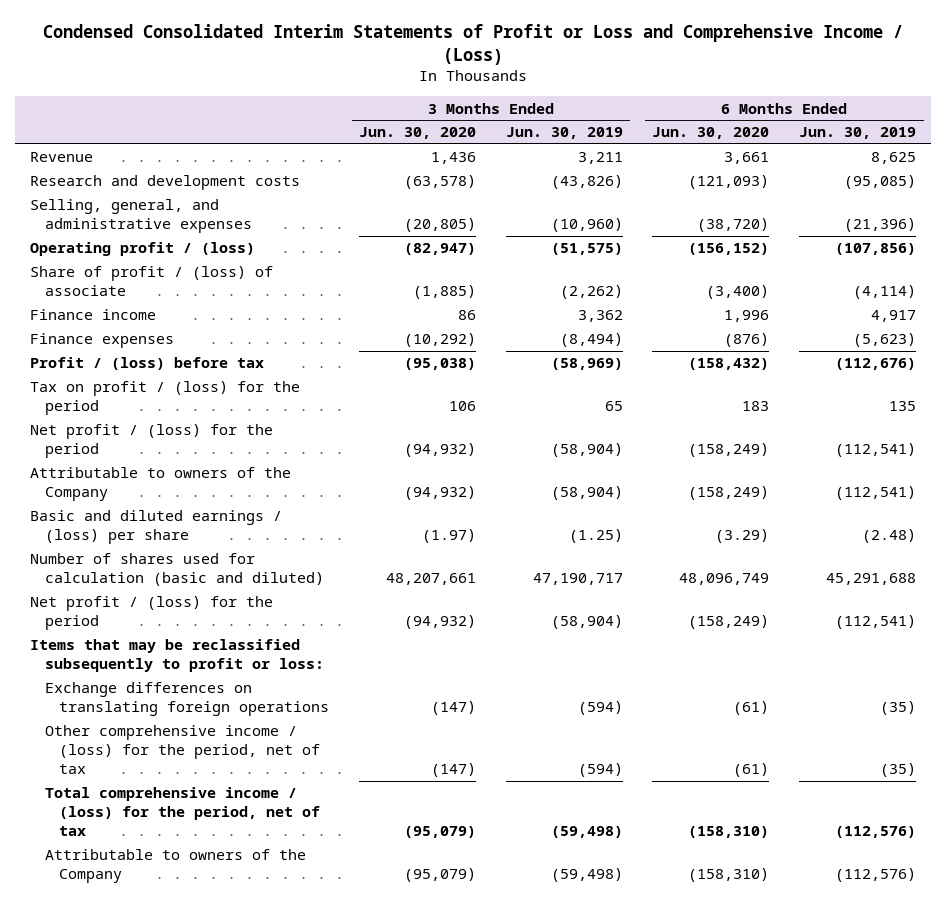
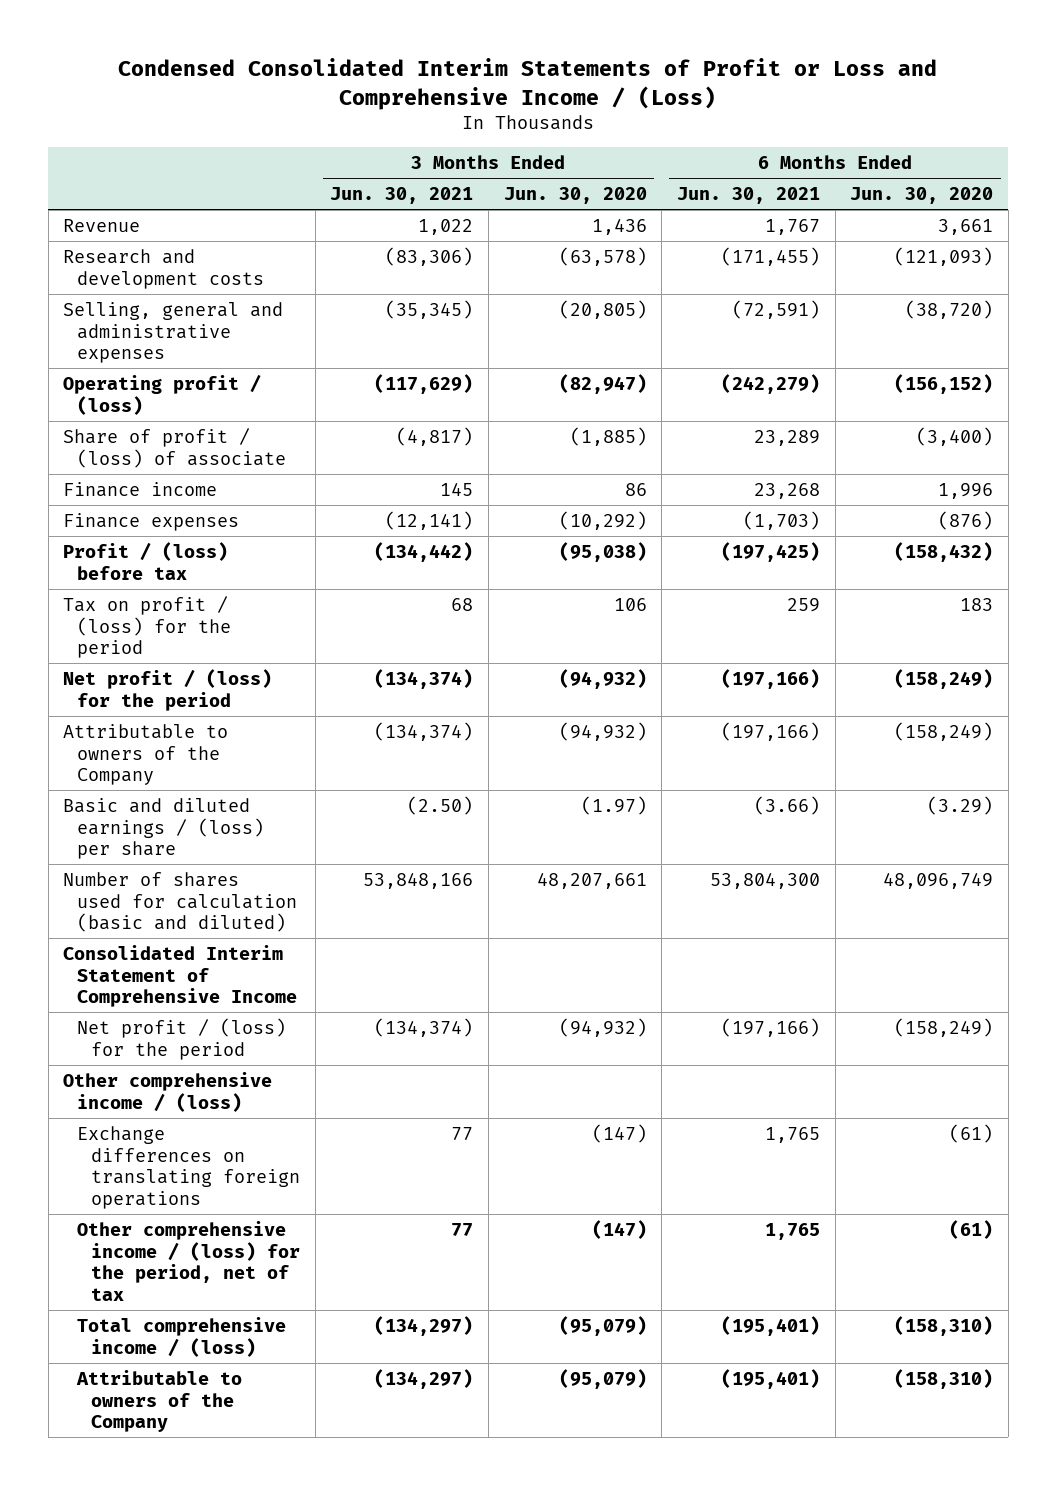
- | 3 Months Ended Jun. 30, 2020 | 3 Months Ended Jun. 30, 2019 | 6 Months Ended Jun. 30, 2020 | 6 Months Ended Jun. 30, 2019
+ | 3 Months Ended Jun. 30, 2021 | 3 Months Ended Jun. 30, 2020 | 6 Months Ended Jun. 30, 2021 | 6 Months Ended Jun. 30, 2020
- Selling, general, and administrative expenses | (20,805) | (10,960) | (38,720) | (21,396)
+ Selling, general and administrative expenses | (35,345) | (20,805) | (72,591) | (38,720)
+ Consolidated Interim Statement of Comprehensive Income
- Items that may be reclassified subsequently to profit or loss:
+ Other comprehensive income / (loss)
- Total comprehensive income / (loss) for the period, net of tax | (95,079) | (59,498) | (158,310) | (112,576)
+ Total comprehensive income / (loss) | (134,297) | (95,079) | (195,401) | (158,310)

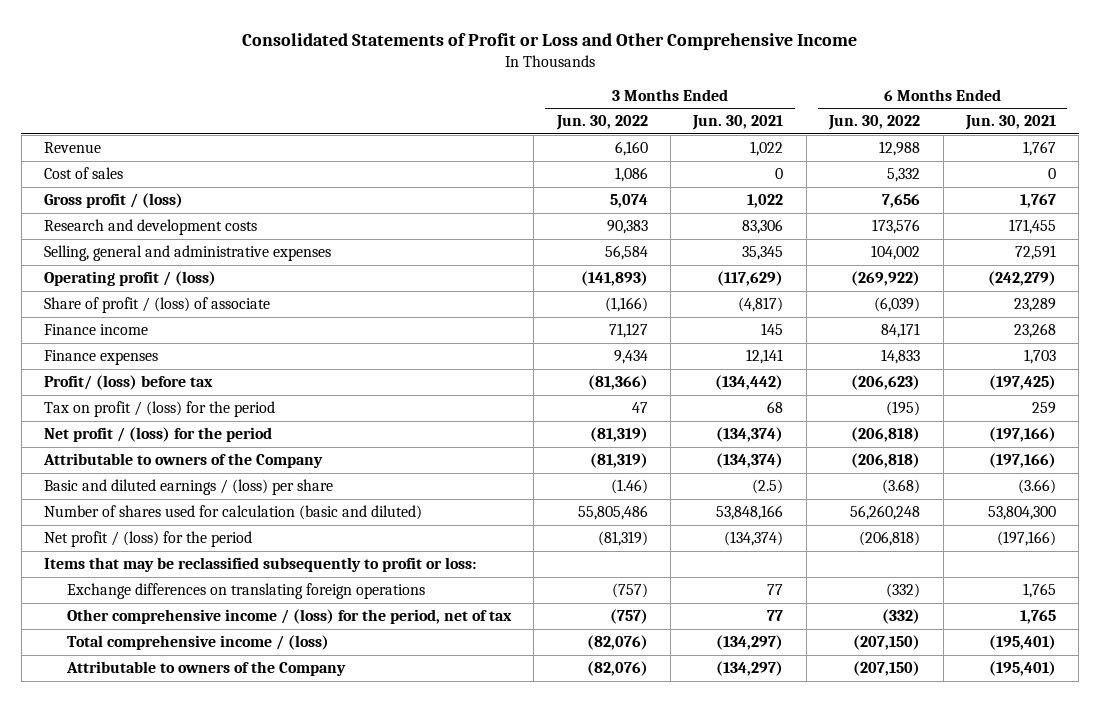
- Condensed Consolidated Interim Statements of Profit or Loss and Comprehensive Income / (Loss)
+ Consolidated Statements of Profit or Loss and Other Comprehensive Income
- | 3 Months Ended Jun. 30, 2021 | 3 Months Ended Jun. 30, 2020 | 6 Months Ended Jun. 30, 2021 | 6 Months Ended Jun. 30, 2020
+ | 3 Months Ended Jun. 30, 2022 | 3 Months Ended Jun. 30, 2021 | 6 Months Ended Jun. 30, 2022 | 6 Months Ended Jun. 30, 2021
- Research and development costs | (83,306) | (63,578) | (171,455) | (121,093)
- Selling, general and administrative expenses | (35,345) | (20,805) | (72,591) | (38,720)
+ Cost of sales | 1,086 | 0 | 5,332 | 0
+ Gross profit / (loss) | 5,074 | 1,022 | 7,656 | 1,767
+ Research and development costs | 90,383 | 83,306 | 173,576 | 171,455
+ Selling, general and administrative expenses | 56,584 | 35,345 | 104,002 | 72,591
- Finance expenses | (12,141) | (10,292) | (1,703) | (876)
- Profit / (loss) before tax | (134,442) | (95,038) | (197,425) | (158,432)
+ Finance expenses | 9,434 | 12,141 | 14,833 | 1,703
+ Profit/ (loss) before tax | (81,366) | (134,442) | (206,623) | (197,425)
- Basic and diluted earnings / (loss) per share | (2.50) | (1.97) | (3.66) | (3.29)
+ Basic and diluted earnings / (loss) per share | (1.46) | (2.5) | (3.68) | (3.66)
- Consolidated Interim Statement of Comprehensive Income
- Other comprehensive income / (loss)
+ Items that may be reclassified subsequently to profit or loss:

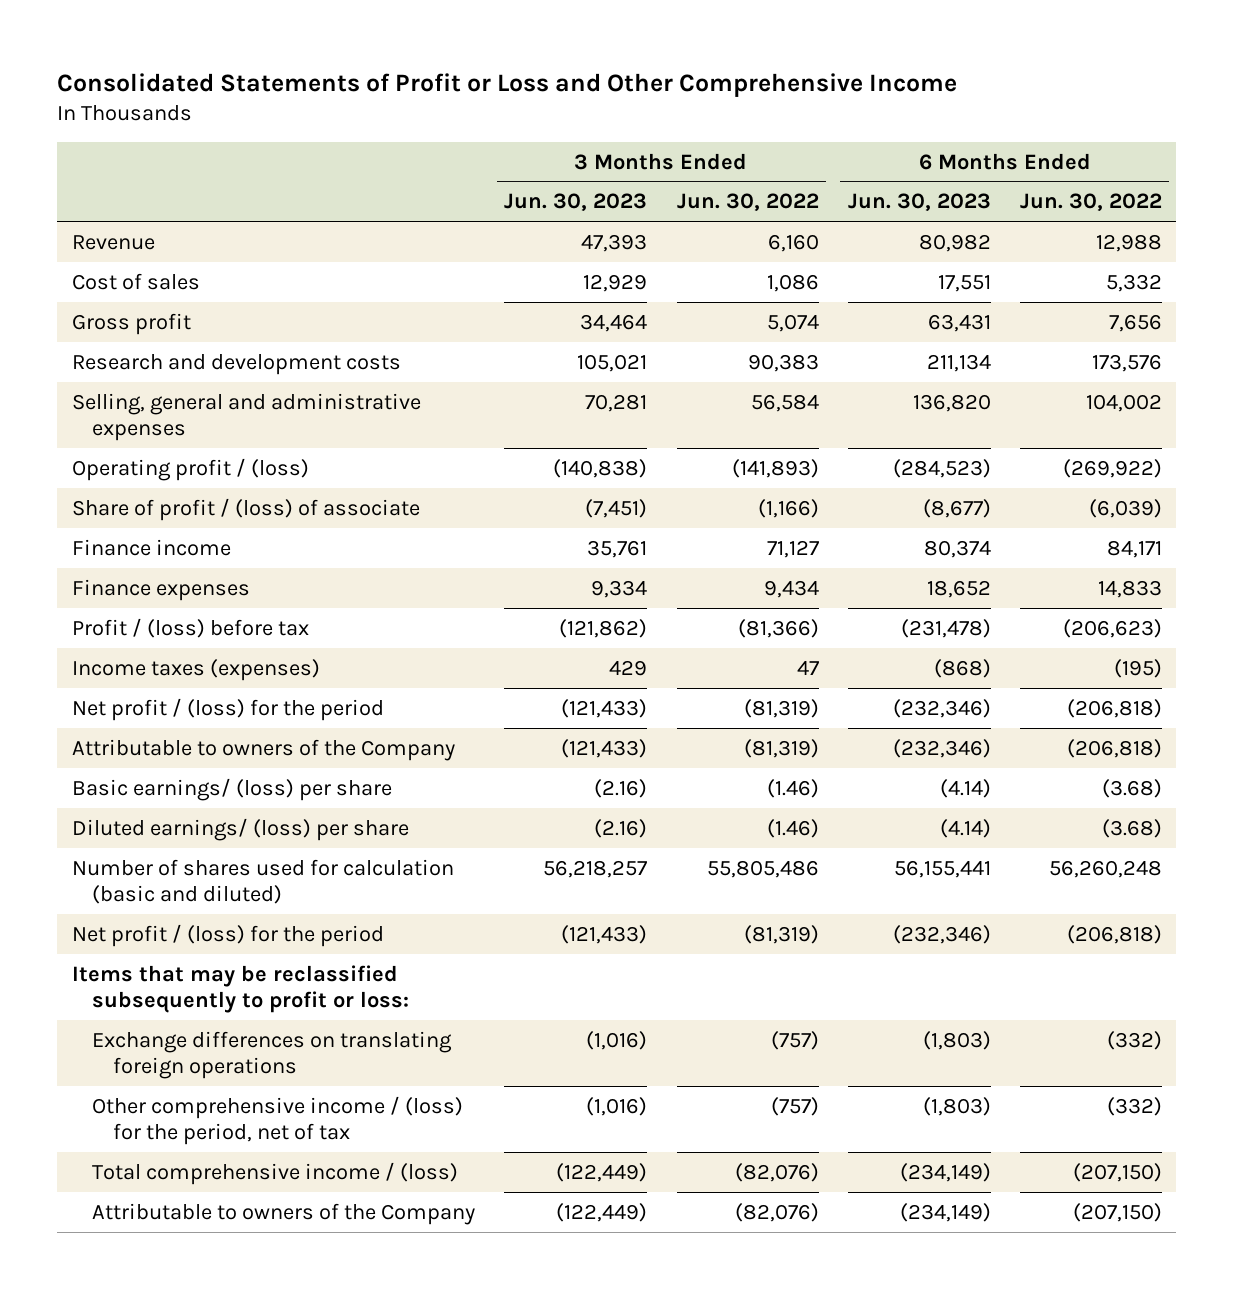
- | 3 Months Ended Jun. 30, 2022 | 3 Months Ended Jun. 30, 2021 | 6 Months Ended Jun. 30, 2022 | 6 Months Ended Jun. 30, 2021
+ | 3 Months Ended Jun. 30, 2023 | 3 Months Ended Jun. 30, 2022 | 6 Months Ended Jun. 30, 2023 | 6 Months Ended Jun. 30, 2022
- Gross profit / (loss) | 5,074 | 1,022 | 7,656 | 1,767
+ Gross profit | 34,464 | 5,074 | 63,431 | 7,656
- Profit/ (loss) before tax | (81,366) | (134,442) | (206,623) | (197,425)
- Tax on profit / (loss) for the period | 47 | 68 | (195) | 259
+ Profit / (loss) before tax | (121,862) | (81,366) | (231,478) | (206,623)
+ Income taxes (expenses) | 429 | 47 | (868) | (195)
- Basic and diluted earnings / (loss) per share | (1.46) | (2.5) | (3.68) | (3.66)
+ Basic earnings/ (loss) per share | (2.16) | (1.46) | (4.14) | (3.68)
+ Diluted earnings/ (loss) per share | (2.16) | (1.46) | (4.14) | (3.68)

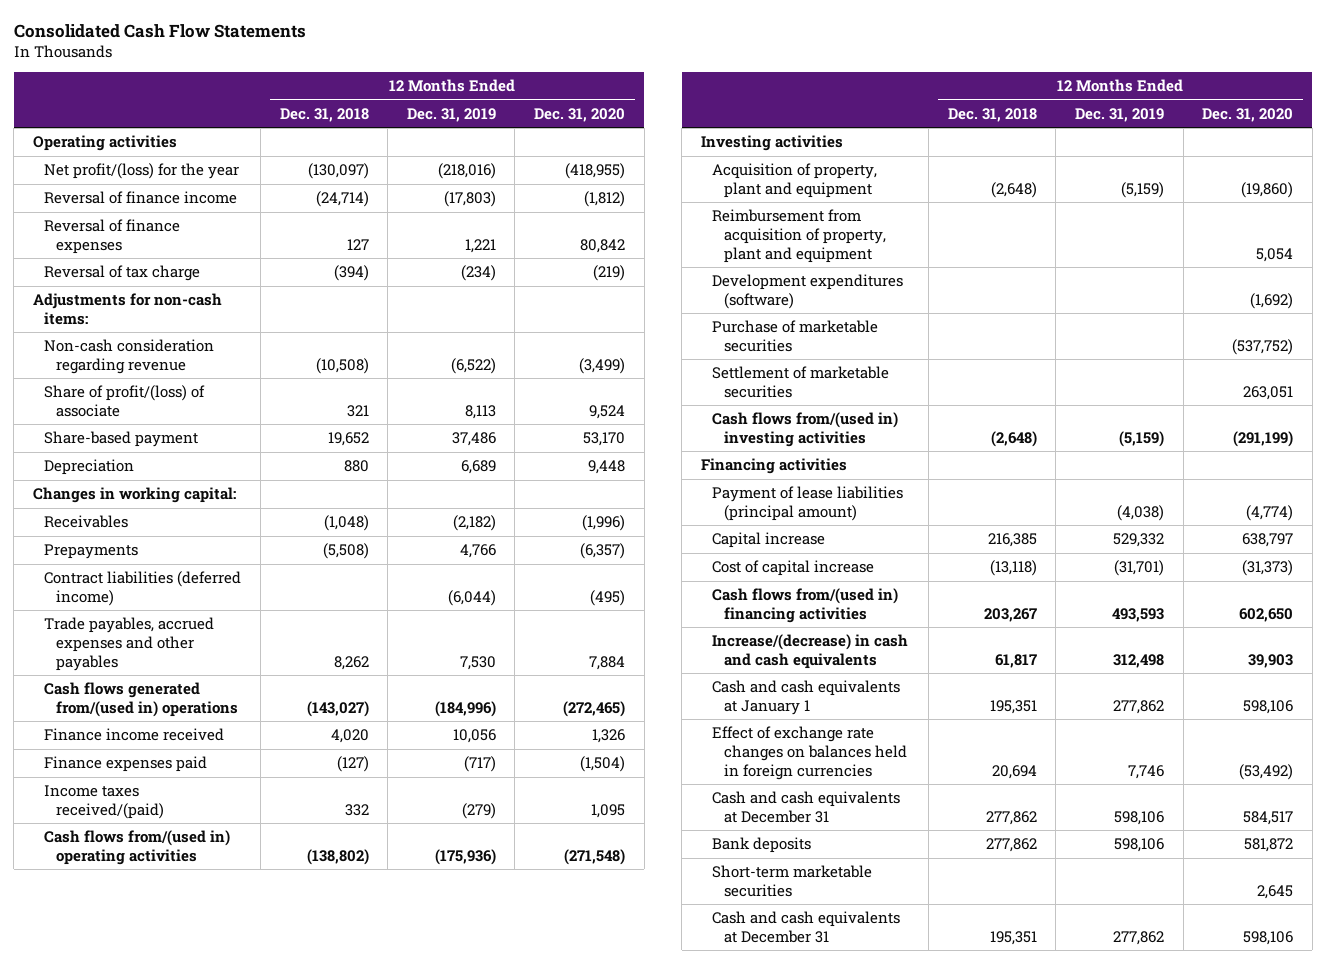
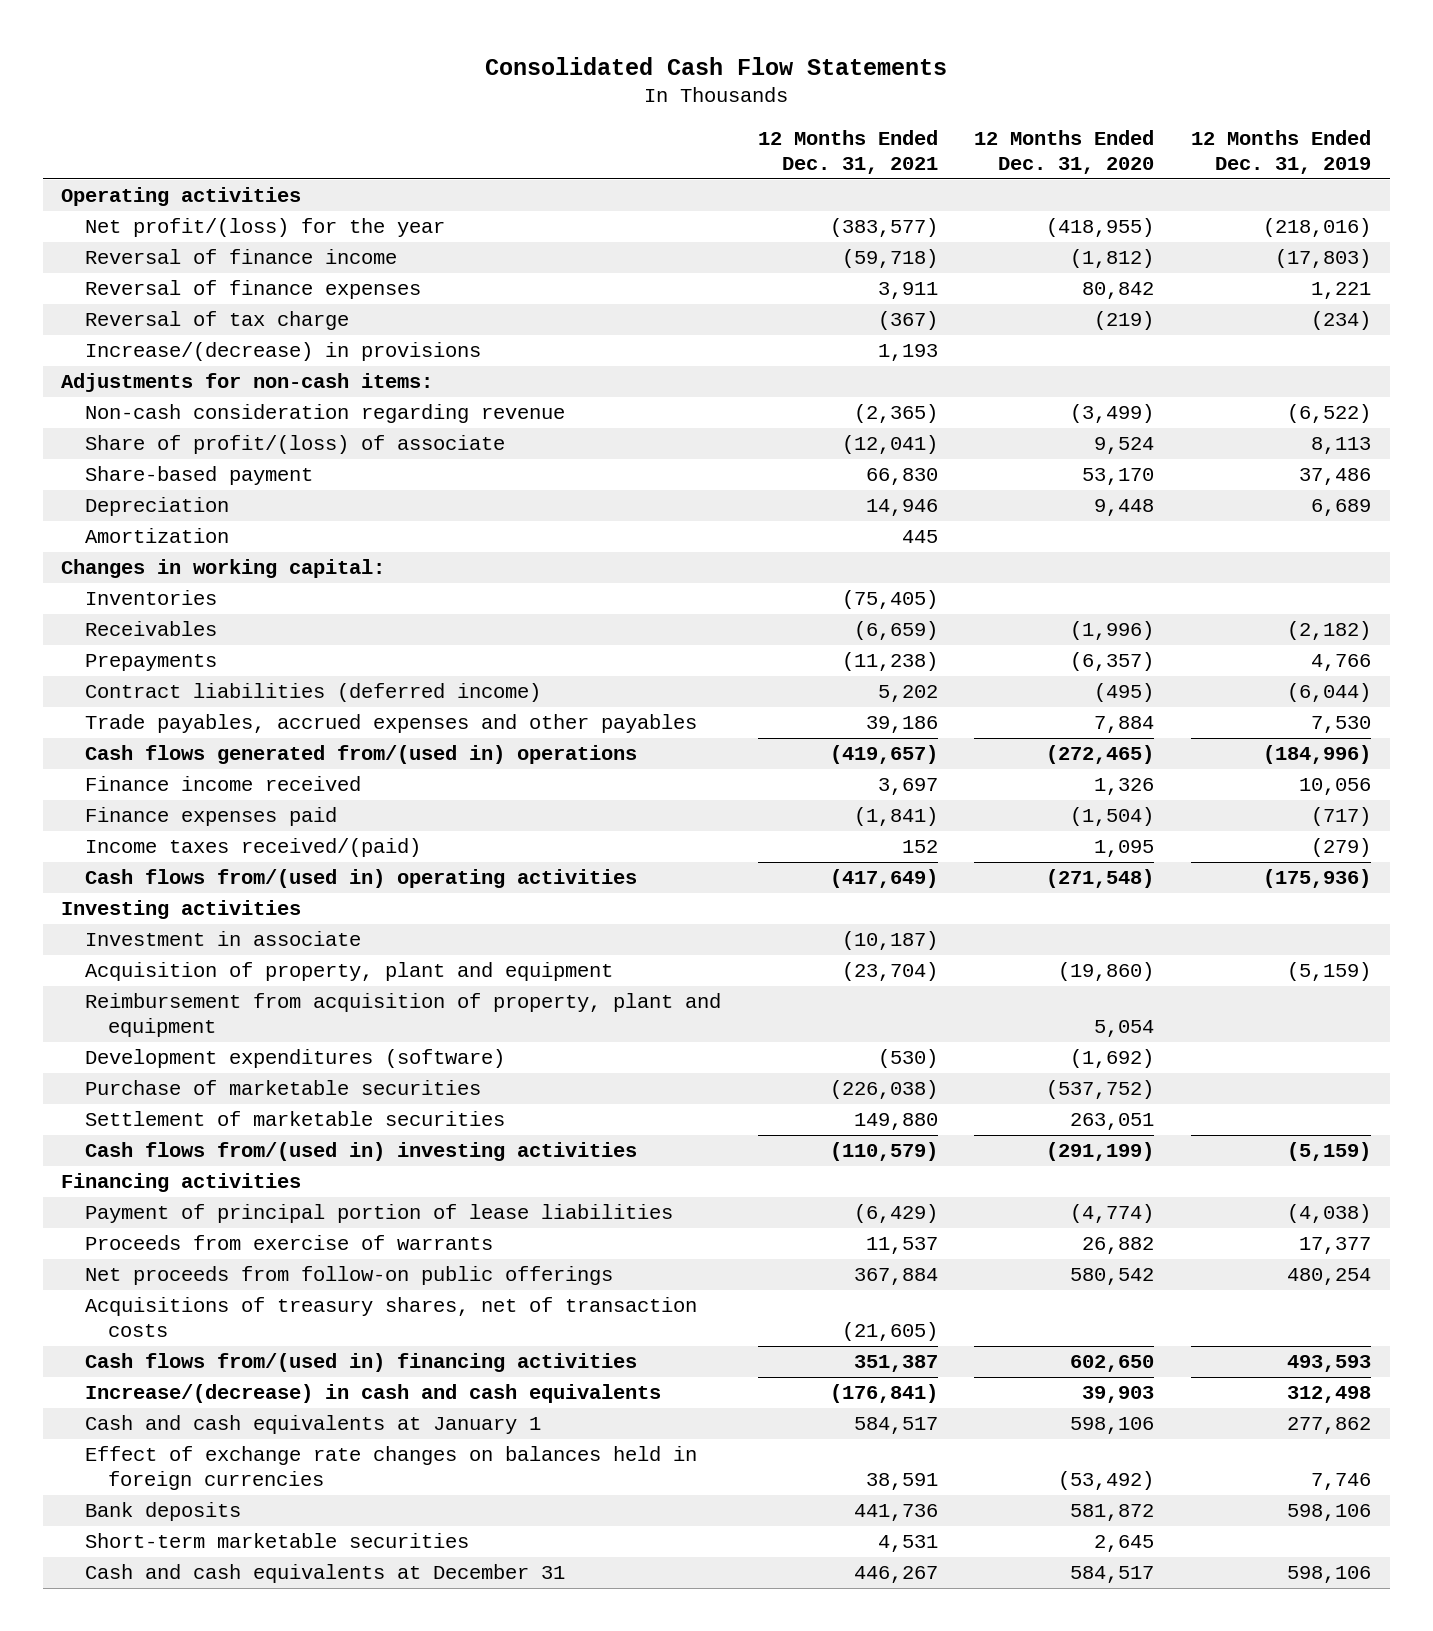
- | 12 Months Ended Dec. 31, 2018 | 12 Months Ended Dec. 31, 2019 | 12 Months Ended Dec. 31, 2020
+ | 12 Months Ended Dec. 31, 2021 | 12 Months Ended Dec. 31, 2020 | 12 Months Ended Dec. 31, 2019
+ Increase/(decrease) in provisions | 1,193 | |
+ Amortization | 445 | |
+ Inventories | (75,405) | |
+ Investment in associate | (10,187) | |
- Payment of lease liabilities (principal amount) | | (4,038) | (4,774)
- Capital increase | 216,385 | 529,332 | 638,797
- Cost of capital increase | (13,118) | (31,701) | (31,373)
+ Payment of principal portion of lease liabilities | (6,429) | (4,774) | (4,038)
+ Proceeds from exercise of warrants | 11,537 | 26,882 | 17,377
+ Net proceeds from follow-on public offerings | 367,884 | 580,542 | 480,254
+ Acquisitions of treasury shares, net of transaction costs | (21,605) | |
- Cash and cash equivalents at December 31 | 195,351 | 277,862 | 598,106
moved down: Cash and cash equivalents at December 31 | 446,267 | 584,517 | 598,106

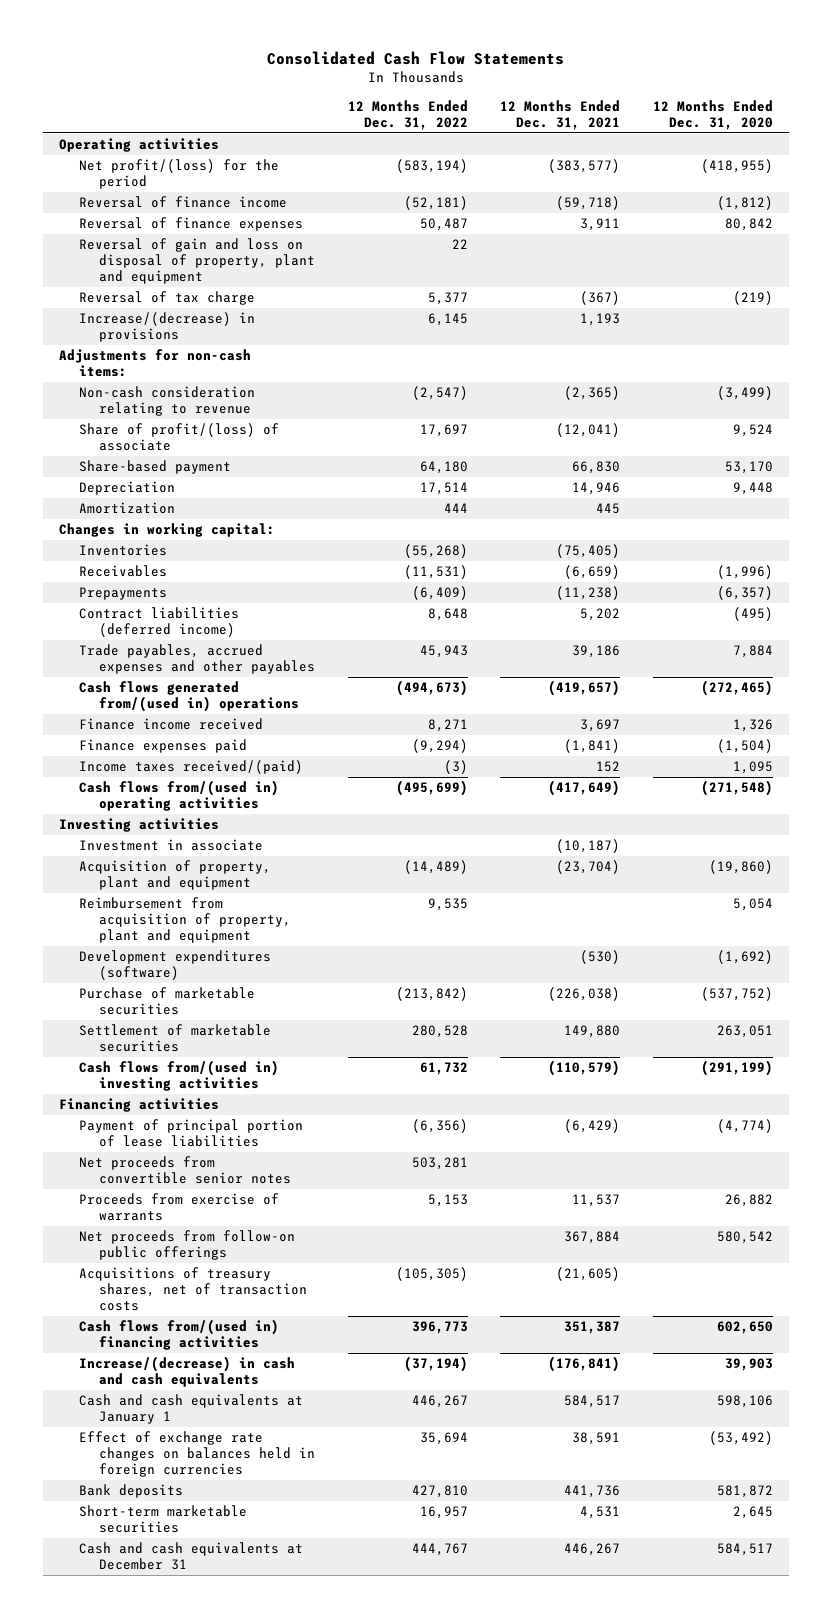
- | 12 Months Ended Dec. 31, 2021 | 12 Months Ended Dec. 31, 2020 | 12 Months Ended Dec. 31, 2019
+ | 12 Months Ended Dec. 31, 2022 | 12 Months Ended Dec. 31, 2021 | 12 Months Ended Dec. 31, 2020
- Net profit/(loss) for the year | (383,577) | (418,955) | (218,016)
+ Net profit/(loss) for the period | (583,194) | (383,577) | (418,955)
+ Reversal of gain and loss on disposal of property, plant and equipment | 22 | |
- Non-cash consideration regarding revenue | (2,365) | (3,499) | (6,522)
+ Non-cash consideration relating to revenue | (2,547) | (2,365) | (3,499)
+ Net proceeds from convertible senior notes | 503,281 | |

